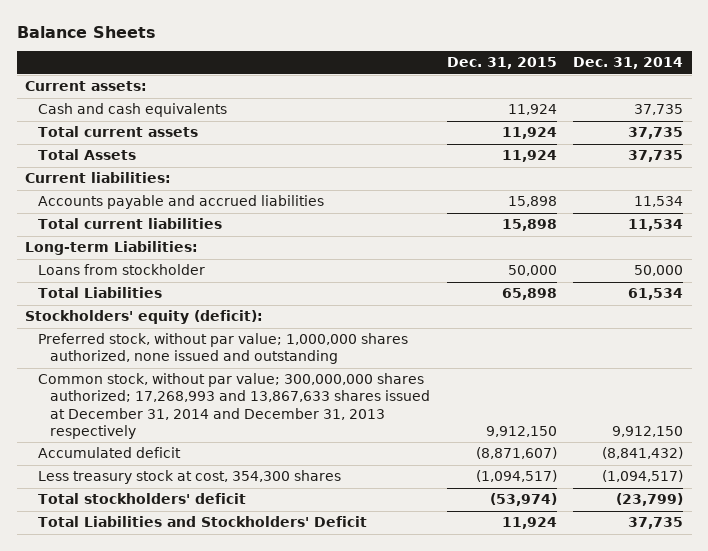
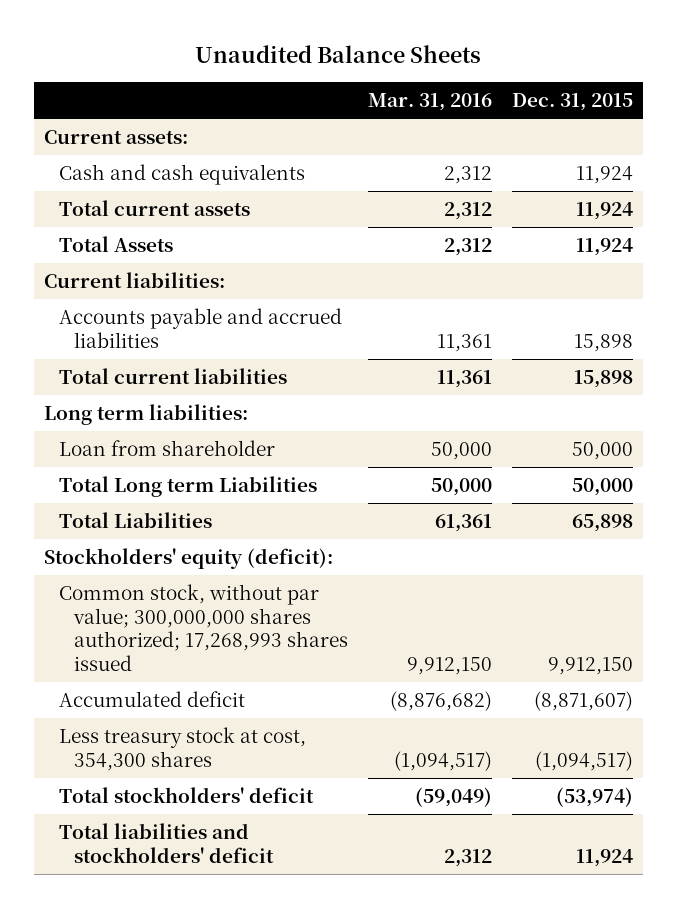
- Balance Sheets
+ Unaudited Balance Sheets
- | Dec. 31, 2015 | Dec. 31, 2014
+ | Mar. 31, 2016 | Dec. 31, 2015
- Long-term Liabilities:
- Loans from stockholder | 50,000 | 50,000
+ Long term liabilities:
+ Loan from shareholder | 50,000 | 50,000
+ Total Long term Liabilities | 50,000 | 50,000
- Preferred stock, without par value; 1,000,000 shares authorized, none issued and outstanding
- Common stock, without par value; 300,000,000 shares authorized; 17,268,993 and 13,867,633 shares issued at December 31, 2014 and December 31, 2013 respectively | 9,912,150 | 9,912,150
+ Common stock, without par value; 300,000,000 shares authorized; 17,268,993 shares issued | 9,912,150 | 9,912,150
- Total Liabilities and Stockholders' Deficit | 11,924 | 37,735
+ Total liabilities and stockholders' deficit | 2,312 | 11,924

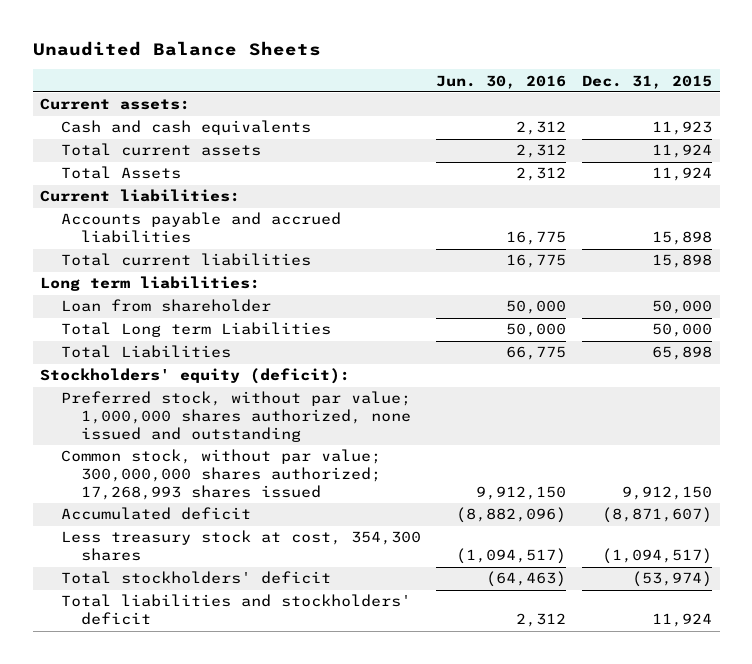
- | Mar. 31, 2016 | Dec. 31, 2015
+ | Jun. 30, 2016 | Dec. 31, 2015
- Cash and cash equivalents | 2,312 | 11,924
+ Cash and cash equivalents | 2,312 | 11,923
+ Preferred stock, without par value; 1,000,000 shares authorized, none issued and outstanding

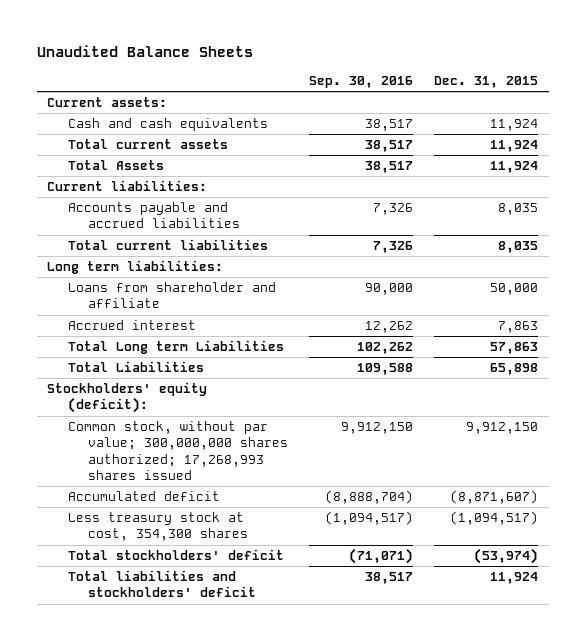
- | Jun. 30, 2016 | Dec. 31, 2015
+ | Sep. 30, 2016 | Dec. 31, 2015
- Cash and cash equivalents | 2,312 | 11,923
+ Cash and cash equivalents | 38,517 | 11,924
- Accounts payable and accrued liabilities | 16,775 | 15,898
- Total current liabilities | 16,775 | 15,898
+ Accounts payable and accrued liabilities | 7,326 | 8,035
+ Total current liabilities | 7,326 | 8,035
- Loan from shareholder | 50,000 | 50,000
- Total Long term Liabilities | 50,000 | 50,000
+ Loans from shareholder and affiliate | 90,000 | 50,000
+ Accrued interest | 12,262 | 7,863
+ Total Long term Liabilities | 102,262 | 57,863
- Preferred stock, without par value; 1,000,000 shares authorized, none issued and outstanding

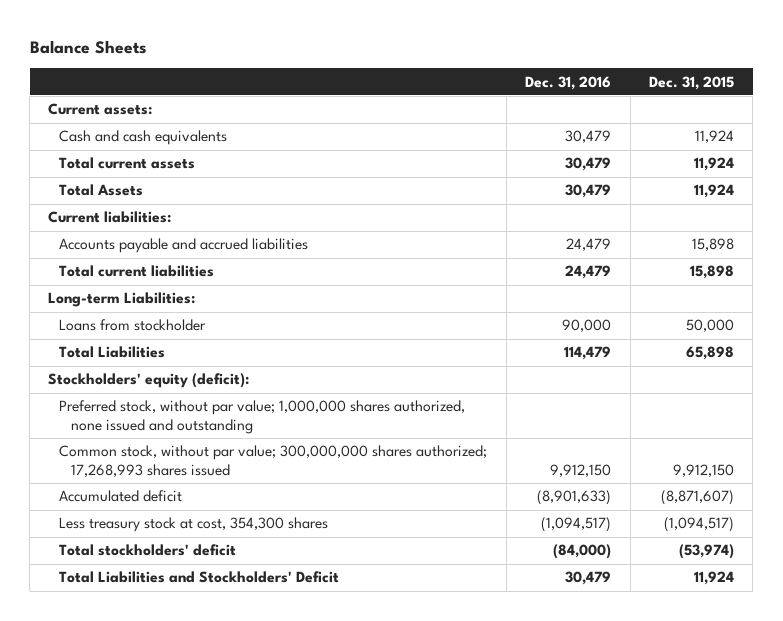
- Unaudited Balance Sheets
+ Balance Sheets
- | Sep. 30, 2016 | Dec. 31, 2015
+ | Dec. 31, 2016 | Dec. 31, 2015
- Accounts payable and accrued liabilities | 7,326 | 8,035
- Total current liabilities | 7,326 | 8,035
- Long term liabilities:
- Loans from shareholder and affiliate | 90,000 | 50,000
- Accrued interest | 12,262 | 7,863
- Total Long term Liabilities | 102,262 | 57,863
+ Accounts payable and accrued liabilities | 24,479 | 15,898
+ Total current liabilities | 24,479 | 15,898
+ Long-term Liabilities:
+ Loans from stockholder | 90,000 | 50,000
+ Preferred stock, without par value; 1,000,000 shares authorized, none issued and outstanding
- Total liabilities and stockholders' deficit | 38,517 | 11,924
+ Total Liabilities and Stockholders' Deficit | 30,479 | 11,924

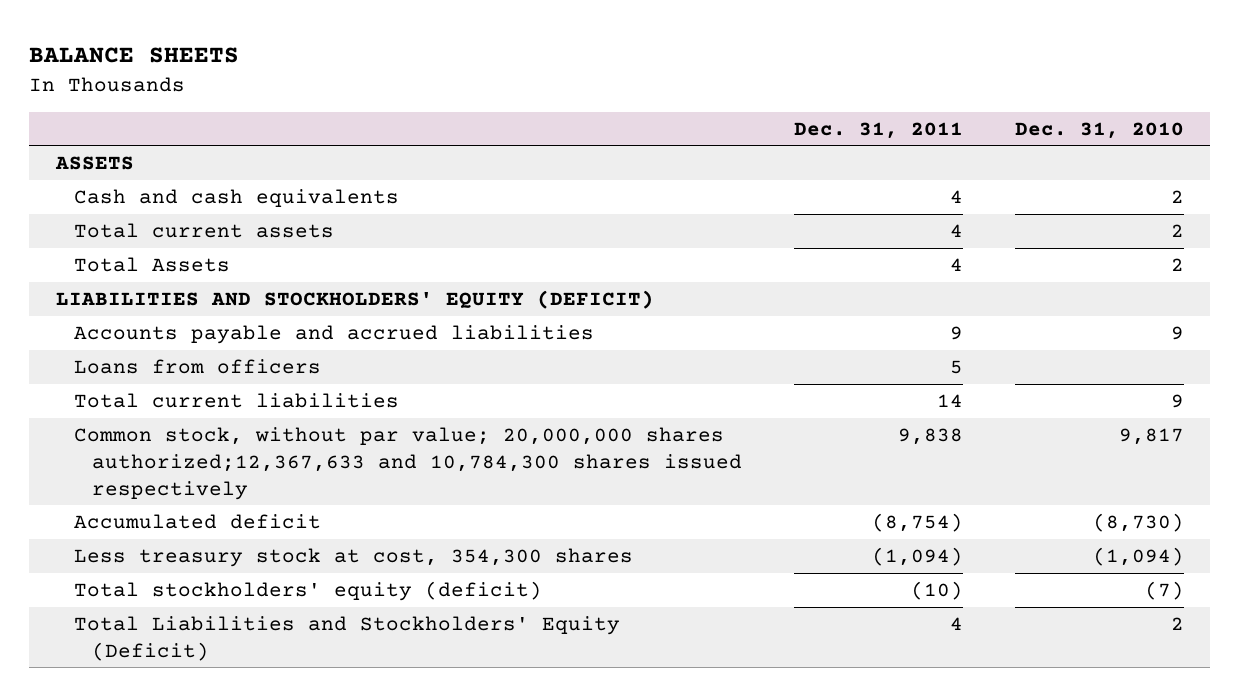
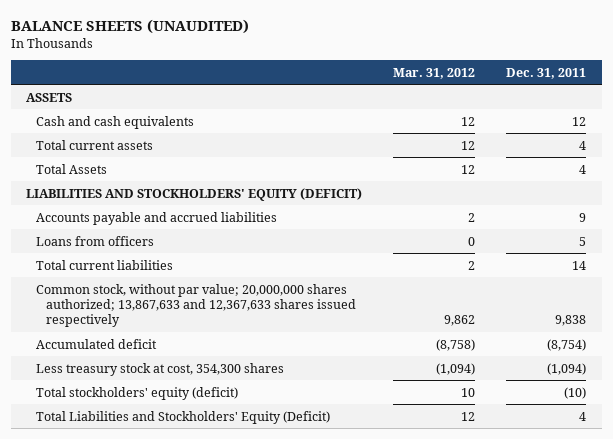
- BALANCE SHEETS
+ BALANCE SHEETS (UNAUDITED)
- | Dec. 31, 2011 | Dec. 31, 2010
+ | Mar. 31, 2012 | Dec. 31, 2011
- Cash and cash equivalents | 4 | 2
+ Cash and cash equivalents | 12 | 12
- Common stock, without par value; 20,000,000 shares authorized;12,367,633 and 10,784,300 shares issued respectively | 9,838 | 9,817
+ Common stock, without par value; 20,000,000 shares authorized; 13,867,633 and 12,367,633 shares issued respectively | 9,862 | 9,838

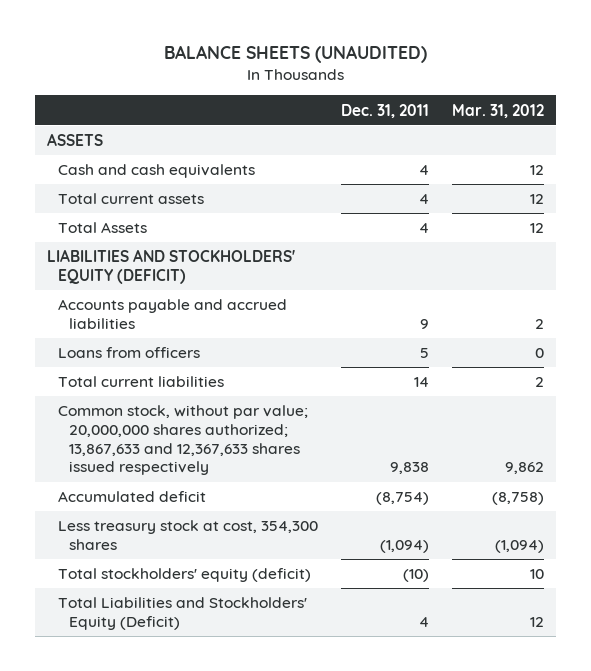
- | Mar. 31, 2012 | Dec. 31, 2011
+ | Dec. 31, 2011 | Mar. 31, 2012
- Cash and cash equivalents | 12 | 12
+ Cash and cash equivalents | 4 | 12

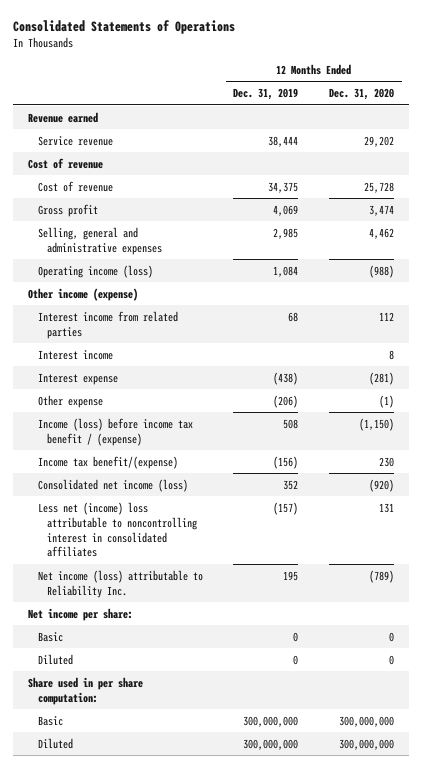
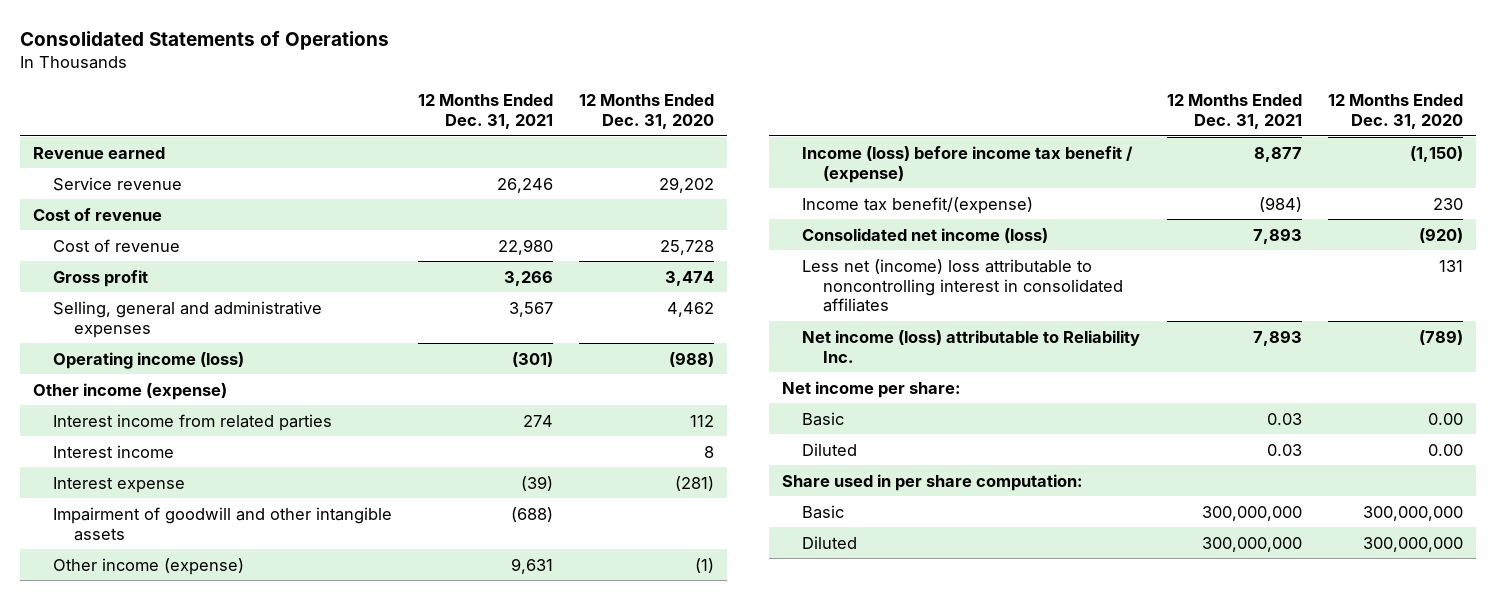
- | 12 Months Ended Dec. 31, 2019 | 12 Months Ended Dec. 31, 2020
+ | 12 Months Ended Dec. 31, 2021 | 12 Months Ended Dec. 31, 2020
- Other expense | (206) | (1)
+ Impairment of goodwill and other intangible assets | (688) |
+ Other income (expense) | 9,631 | (1)
- Basic | 0 | 0
- Diluted | 0 | 0
+ Basic | 0.03 | 0.00
+ Diluted | 0.03 | 0.00

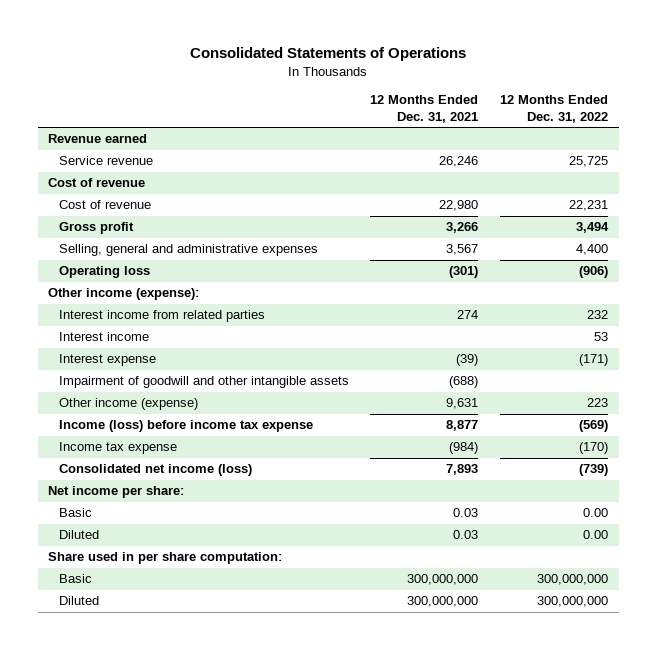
- | 12 Months Ended Dec. 31, 2021 | 12 Months Ended Dec. 31, 2020
+ | 12 Months Ended Dec. 31, 2021 | 12 Months Ended Dec. 31, 2022
- Operating income (loss) | (301) | (988)
- Other income (expense)
+ Operating loss | (301) | (906)
+ Other income (expense):
- Income (loss) before income tax benefit / (expense) | 8,877 | (1,150)
- Income tax benefit/(expense) | (984) | 230
+ Income (loss) before income tax expense | 8,877 | (569)
+ Income tax expense | (984) | (170)
- Less net (income) loss attributable to noncontrolling interest in consolidated affiliates | | 131
- Net income (loss) attributable to Reliability Inc. | 7,893 | (789)

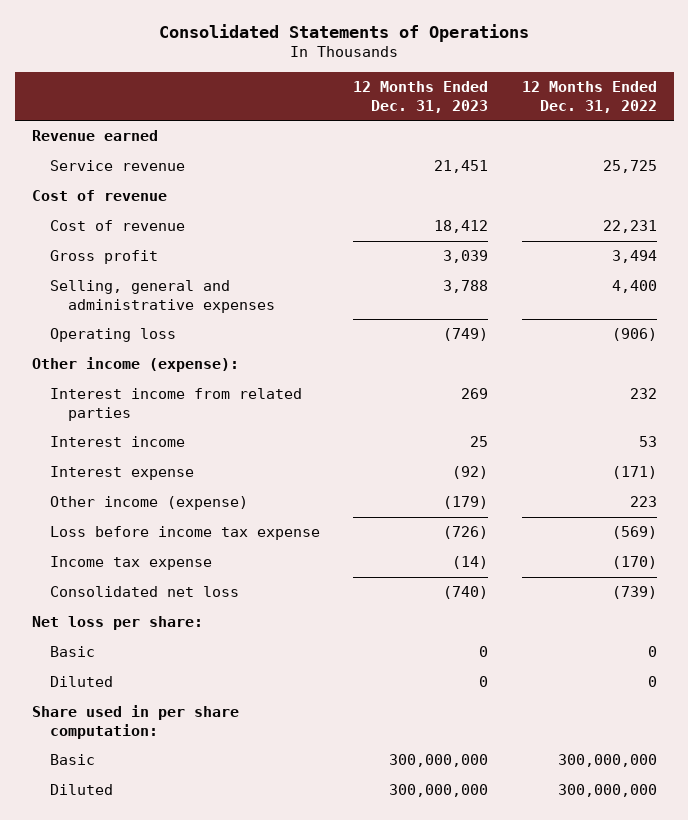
- | 12 Months Ended Dec. 31, 2021 | 12 Months Ended Dec. 31, 2022
+ | 12 Months Ended Dec. 31, 2023 | 12 Months Ended Dec. 31, 2022
- Impairment of goodwill and other intangible assets | (688) |
- Income (loss) before income tax expense | 8,877 | (569)
+ Loss before income tax expense | (726) | (569)
- Consolidated net income (loss) | 7,893 | (739)
- Net income per share:
- Basic | 0.03 | 0.00
- Diluted | 0.03 | 0.00
+ Consolidated net loss | (740) | (739)
+ Net loss per share:
+ Basic | 0 | 0
+ Diluted | 0 | 0

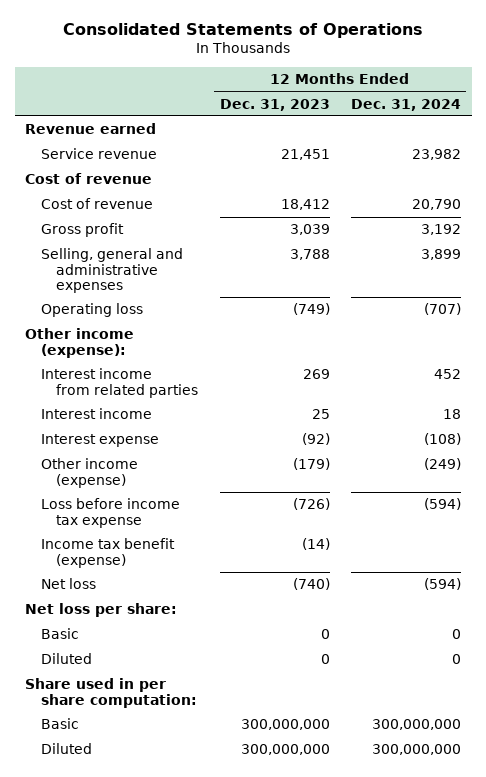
- | 12 Months Ended Dec. 31, 2023 | 12 Months Ended Dec. 31, 2022
+ | 12 Months Ended Dec. 31, 2023 | 12 Months Ended Dec. 31, 2024
- Income tax expense | (14) | (170)
- Consolidated net loss | (740) | (739)
+ Income tax benefit (expense) | (14) |
+ Net loss | (740) | (594)

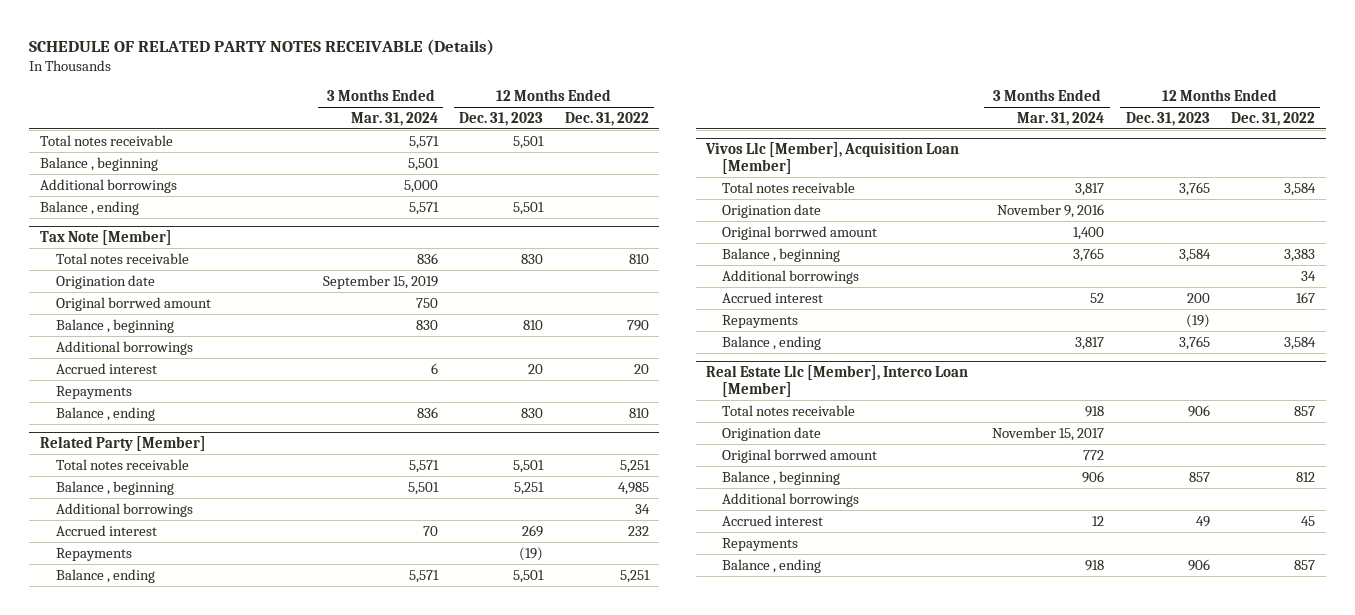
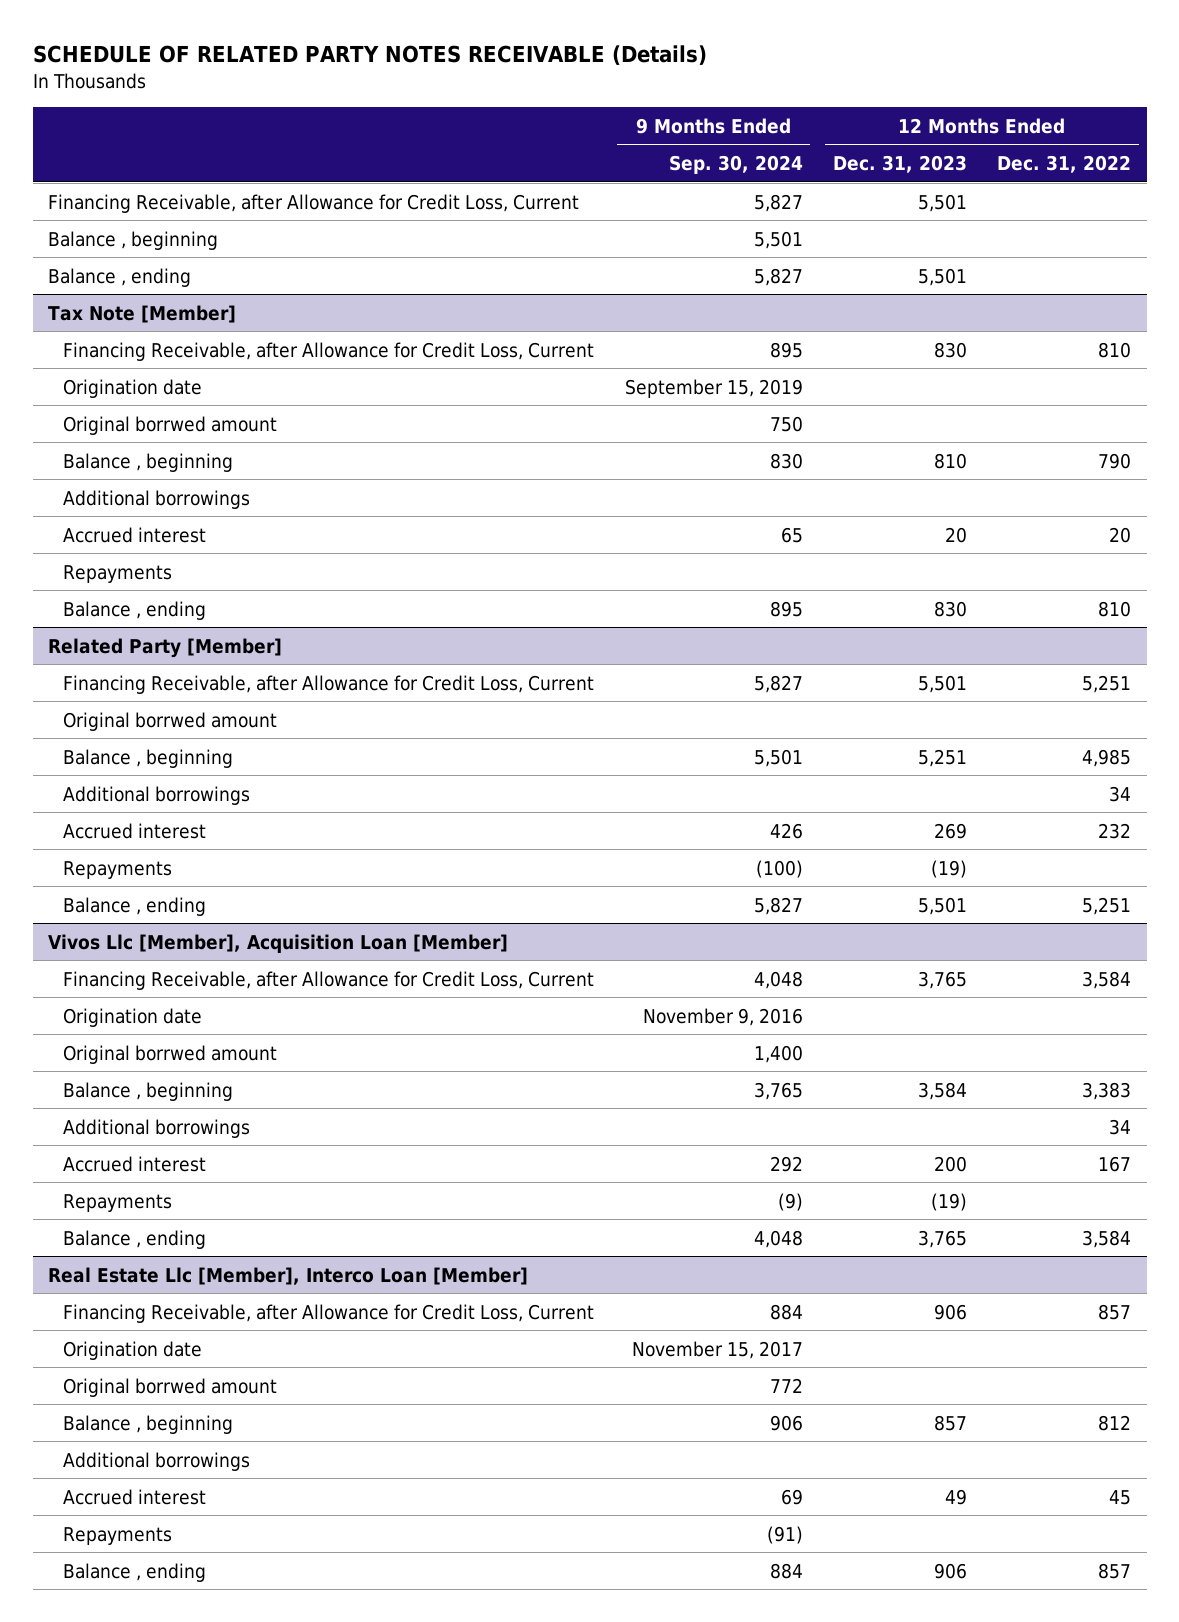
- | 3 Months Ended Mar. 31, 2024 | 12 Months Ended Dec. 31, 2023 | 12 Months Ended Dec. 31, 2022
+ | 9 Months Ended Sep. 30, 2024 | 12 Months Ended Dec. 31, 2023 | 12 Months Ended Dec. 31, 2022
- Total notes receivable | 5,571 | 5,501 |
+ Financing Receivable, after Allowance for Credit Loss, Current | 5,827 | 5,501 |
- Additional borrowings | 5,000 | |
@ Tax Note [Member]
- Total notes receivable | 836 | 830 | 810
+ Financing Receivable, after Allowance for Credit Loss, Current | 895 | 830 | 810
@ Related Party [Member]
- Total notes receivable | 5,571 | 5,501 | 5,251
+ Financing Receivable, after Allowance for Credit Loss, Current | 5,827 | 5,501 | 5,251
+ Original borrwed amount
@ Vivos Llc [Member], Acquisition Loan [Member]
- Total notes receivable | 3,817 | 3,765 | 3,584
+ Financing Receivable, after Allowance for Credit Loss, Current | 4,048 | 3,765 | 3,584
@ Real Estate Llc [Member], Interco Loan [Member]
- Total notes receivable | 918 | 906 | 857
+ Financing Receivable, after Allowance for Credit Loss, Current | 884 | 906 | 857

